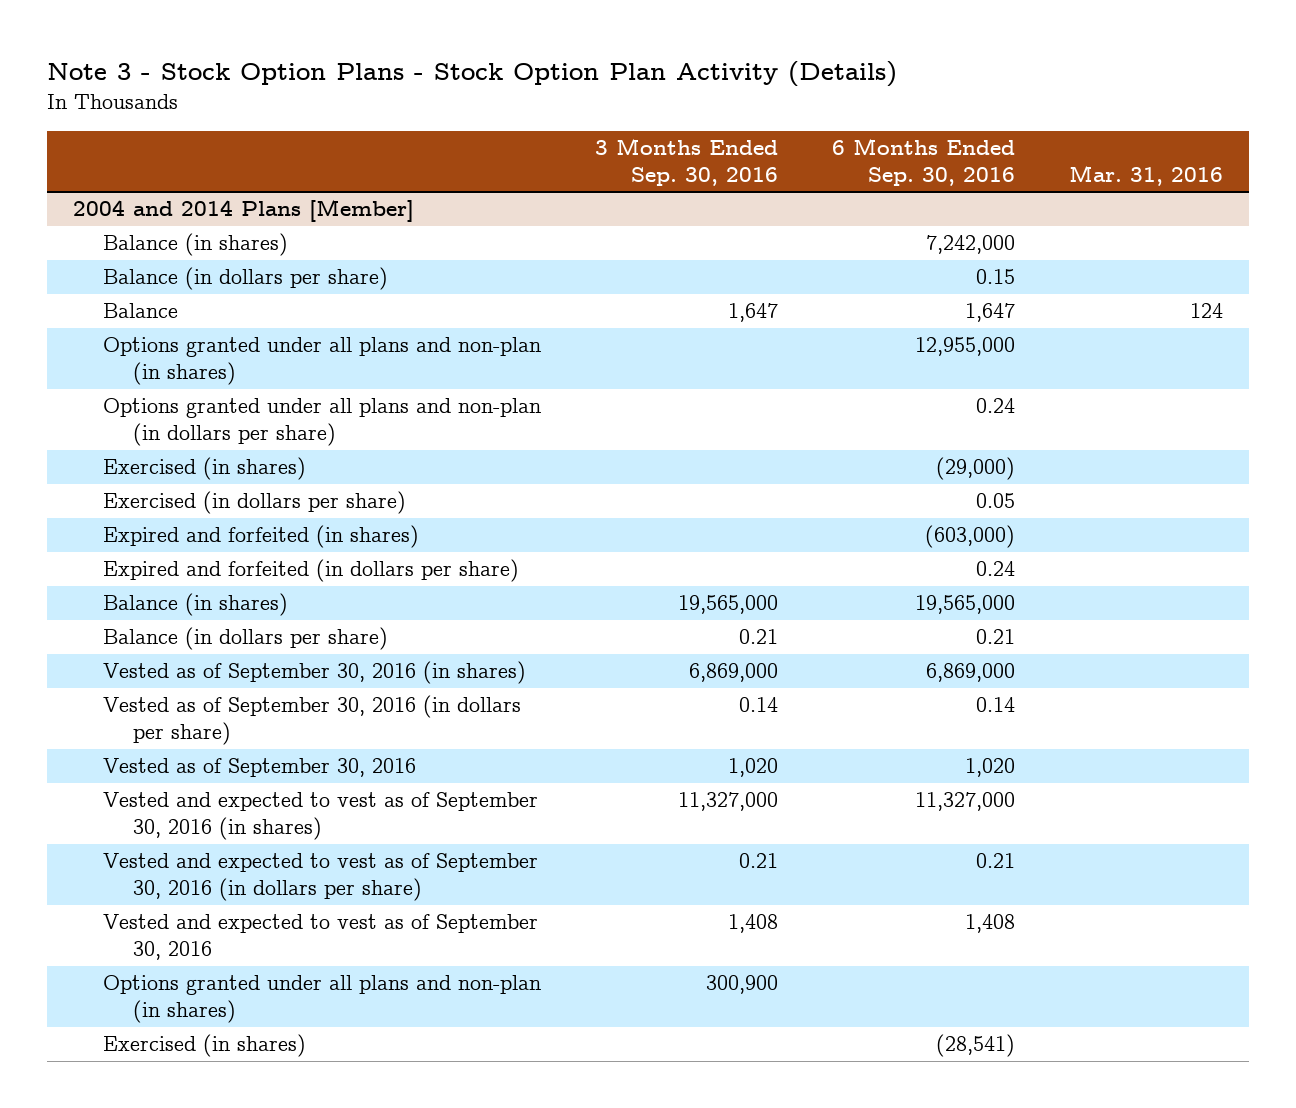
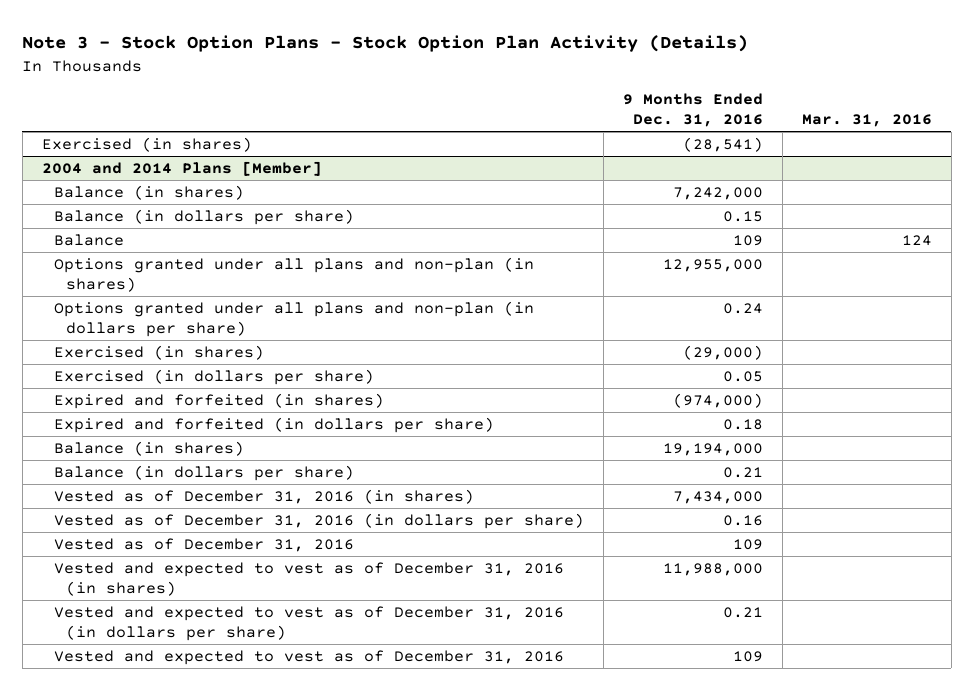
- | 3 Months Ended Sep. 30, 2016 | 6 Months Ended Sep. 30, 2016 | Mar. 31, 2016
+ | 9 Months Ended Dec. 31, 2016 | Mar. 31, 2016
+ Exercised (in shares) | (28,541) |
@ 2004 and 2014 Plans [Member]
- Vested as of September 30, 2016 (in shares) | 6,869,000 | 6,869,000 |
- Vested as of September 30, 2016 (in dollars per share) | 0.14 | 0.14 |
- Vested as of September 30, 2016 | 1,020 | 1,020 |
- Vested and expected to vest as of September 30, 2016 (in shares) | 11,327,000 | 11,327,000 |
- Vested and expected to vest as of September 30, 2016 (in dollars per share) | 0.21 | 0.21 |
- Vested and expected to vest as of September 30, 2016 | 1,408 | 1,408 |
- Options granted under all plans and non-plan (in shares) | 300,900 | |
- Exercised (in shares) | | (28,541) |
+ Vested as of December 31, 2016 (in shares) | 7,434,000 |
+ Vested as of December 31, 2016 (in dollars per share) | 0.16 |
+ Vested as of December 31, 2016 | 109 |
+ Vested and expected to vest as of December 31, 2016 (in shares) | 11,988,000 |
+ Vested and expected to vest as of December 31, 2016 (in dollars per share) | 0.21 |
+ Vested and expected to vest as of December 31, 2016 | 109 |

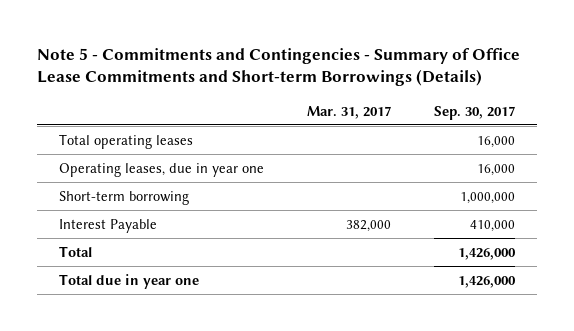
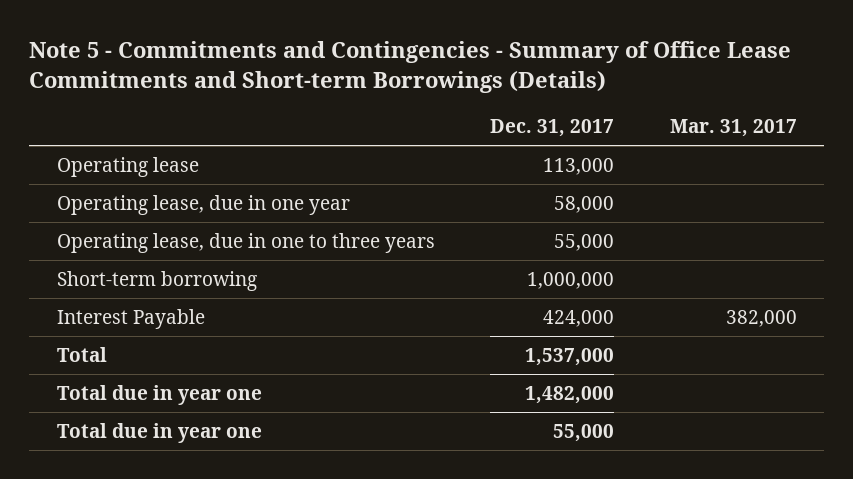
- | Mar. 31, 2017 | Sep. 30, 2017
+ | Dec. 31, 2017 | Mar. 31, 2017
- Total operating leases | | 16,000
- Operating leases, due in year one | | 16,000
+ Operating lease | 113,000 |
+ Operating lease, due in one year | 58,000 |
+ Operating lease, due in one to three years | 55,000 |
+ Total due in year one | 55,000 |

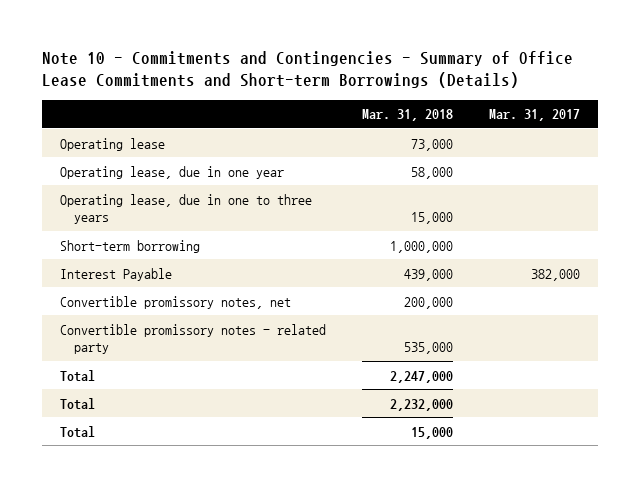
- Note 5 - Commitments and Contingencies - Summary of Office Lease Commitments and Short-term Borrowings (Details)
+ Note 10 - Commitments and Contingencies - Summary of Office Lease Commitments and Short-term Borrowings (Details)
- | Dec. 31, 2017 | Mar. 31, 2017
+ | Mar. 31, 2018 | Mar. 31, 2017
+ Convertible promissory notes, net | 200,000 |
+ Convertible promissory notes - related party | 535,000 |
- Total due in year one | 1,482,000 |
- Total due in year one | 55,000 |
+ Total | 2,232,000 |
+ Total | 15,000 |

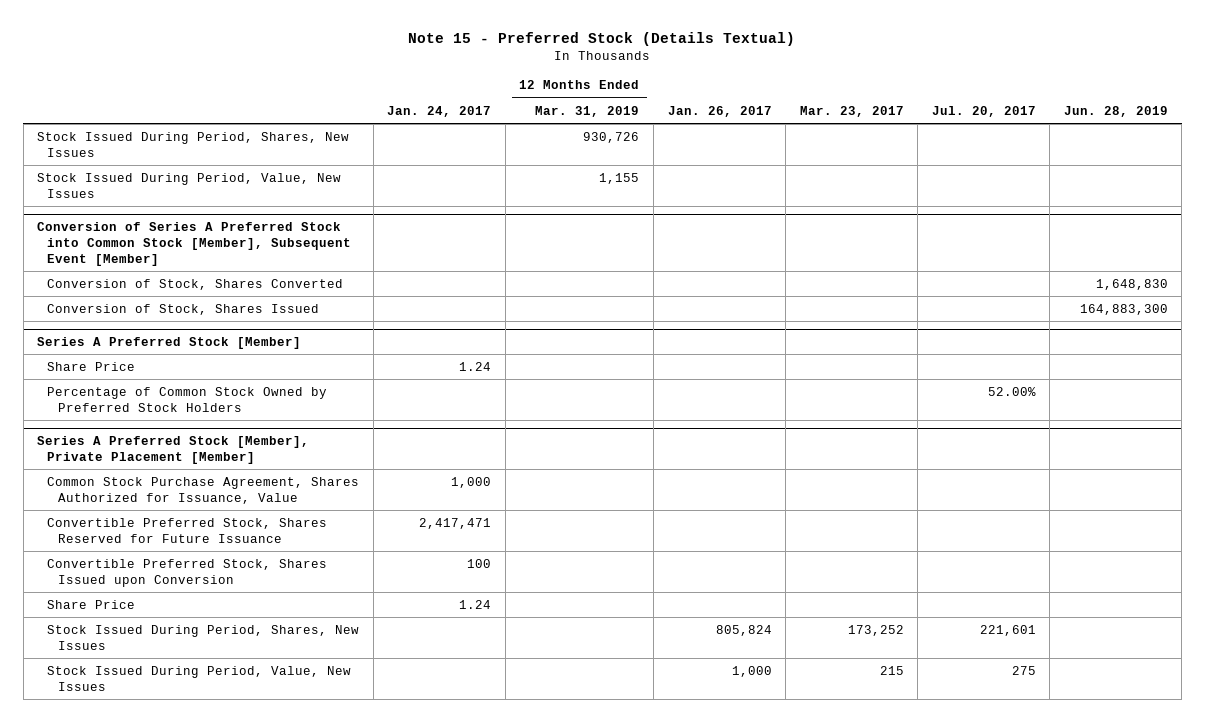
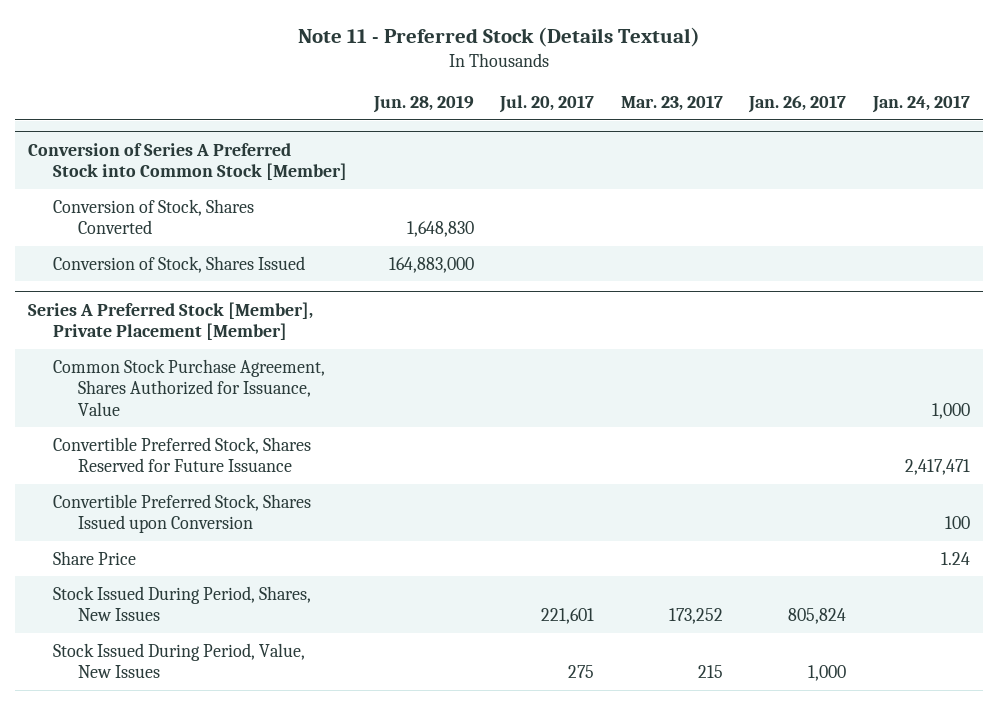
- Note 15 - Preferred Stock (Details Textual)
+ Note 11 - Preferred Stock (Details Textual)
- | Jan. 24, 2017 | 12 Months Ended Mar. 31, 2019 | Jan. 26, 2017 | Mar. 23, 2017 | Jul. 20, 2017 | Jun. 28, 2019
+ | Jun. 28, 2019 | Jul. 20, 2017 | Mar. 23, 2017 | Jan. 26, 2017 | Jan. 24, 2017
- Stock Issued During Period, Shares, New Issues | | 930,726 | | | |
- Stock Issued During Period, Value, New Issues | | 1,155 | | | |
- Conversion of Series A Preferred Stock into Common Stock [Member], Subsequent Event [Member]
+ Conversion of Series A Preferred Stock into Common Stock [Member]
- Conversion of Stock, Shares Issued | | | | | | 164,883,300
- Series A Preferred Stock [Member]
- Share Price | 1.24 | | | | |
- Percentage of Common Stock Owned by Preferred Stock Holders | | | | | 52.00% |
+ Conversion of Stock, Shares Issued | 164,883,000 | | | |

